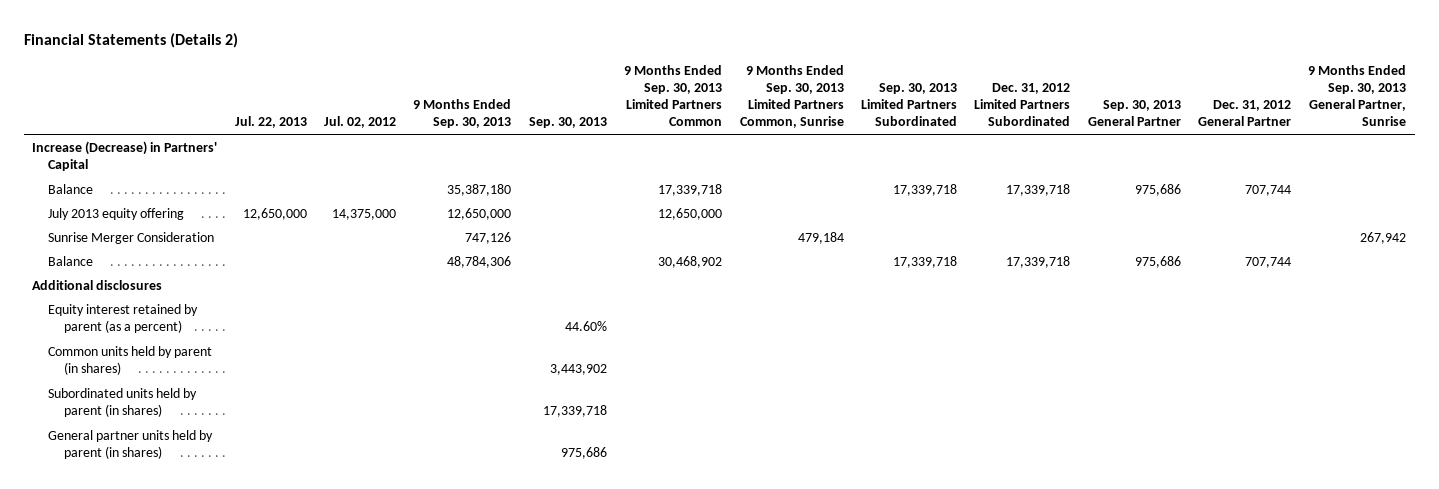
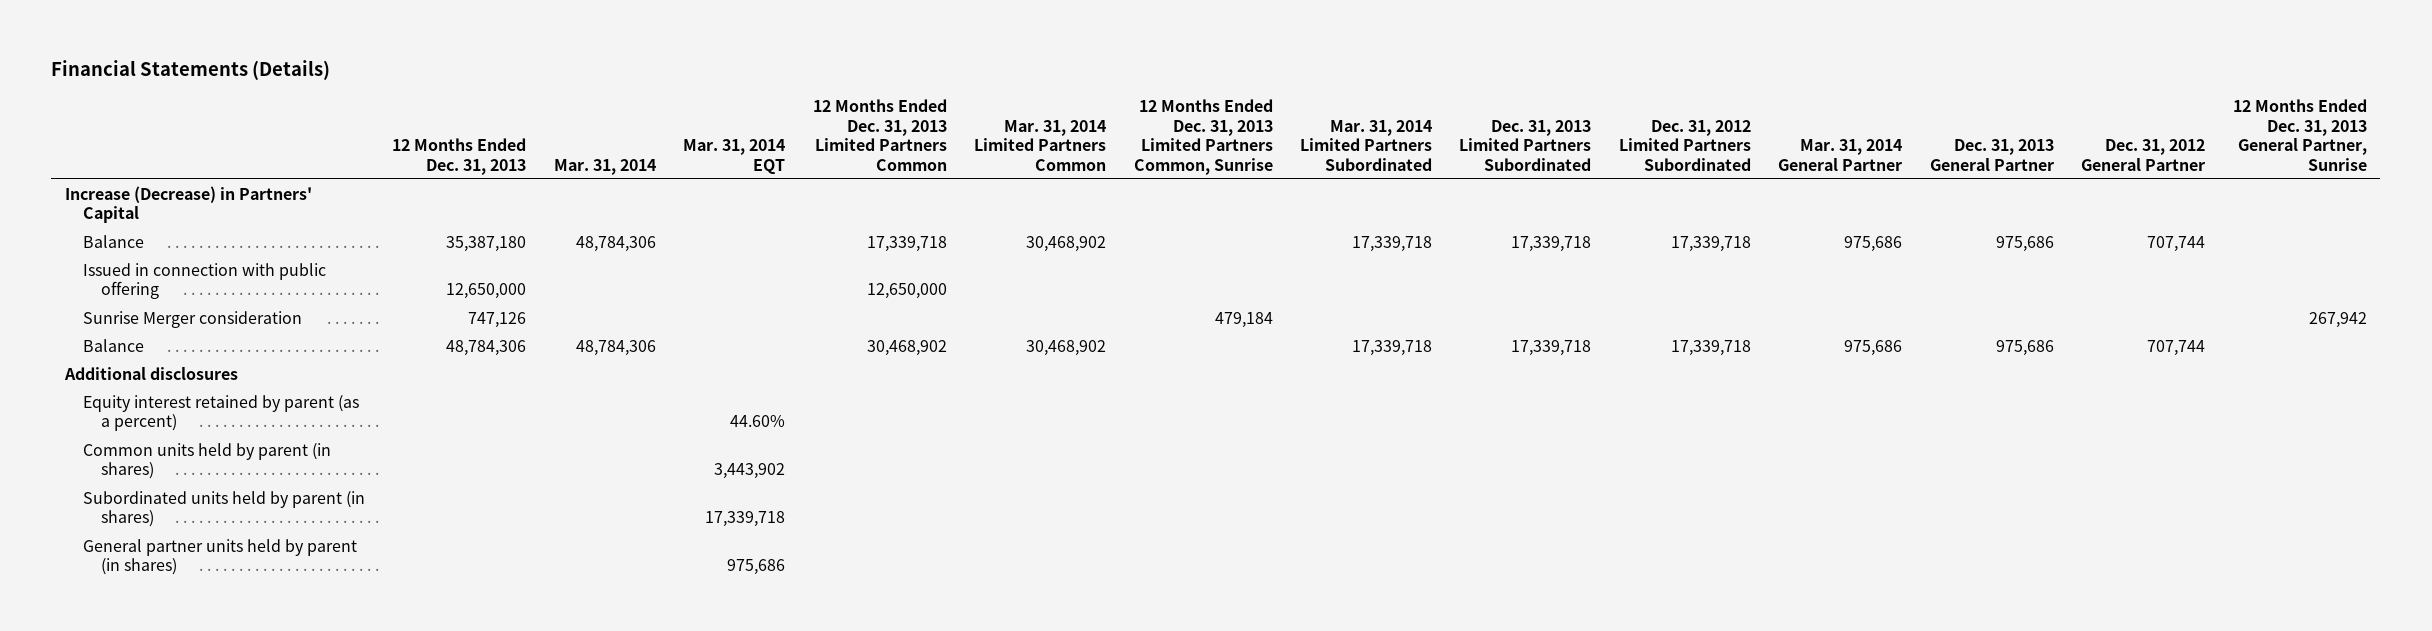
- Financial Statements (Details 2)
+ Financial Statements (Details)
- | Jul. 22, 2013 | Jul. 02, 2012 | 9 Months Ended Sep. 30, 2013 | Sep. 30, 2013 | 9 Months Ended Sep. 30, 2013 Limited Partners Common | 9 Months Ended Sep. 30, 2013 Limited Partners Common, Sunrise | Sep. 30, 2013 Limited Partners Subordinated | Dec. 31, 2012 Limited Partners Subordinated | Sep. 30, 2013 General Partner | Dec. 31, 2012 General Partner | 9 Months Ended Sep. 30, 2013 General Partner, Sunrise
+ | 12 Months Ended Dec. 31, 2013 | Mar. 31, 2014 | Mar. 31, 2014 EQT | 12 Months Ended Dec. 31, 2013 Limited Partners Common | Mar. 31, 2014 Limited Partners Common | 12 Months Ended Dec. 31, 2013 Limited Partners Common, Sunrise | Mar. 31, 2014 Limited Partners Subordinated | Dec. 31, 2013 Limited Partners Subordinated | Dec. 31, 2012 Limited Partners Subordinated | Mar. 31, 2014 General Partner | Dec. 31, 2013 General Partner | Dec. 31, 2012 General Partner | 12 Months Ended Dec. 31, 2013 General Partner, Sunrise
- July 2013 equity offering | 12,650,000 | 14,375,000 | 12,650,000 | | 12,650,000 | | | | | |
- Sunrise Merger Consideration | | | 747,126 | | | 479,184 | | | | | 267,942
+ Issued in connection with public offering | 12,650,000 | | | 12,650,000 | | | | | | | | |
+ Sunrise Merger consideration | 747,126 | | | | | 479,184 | | | | | | | 267,942

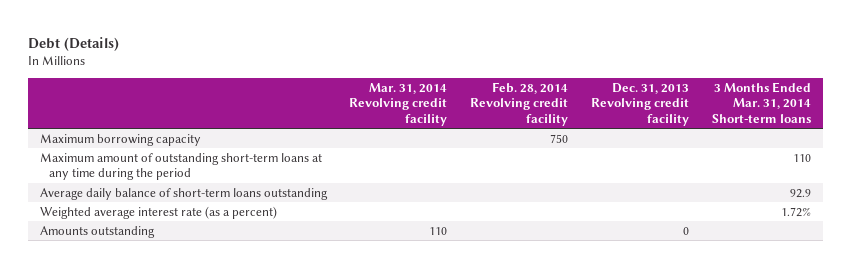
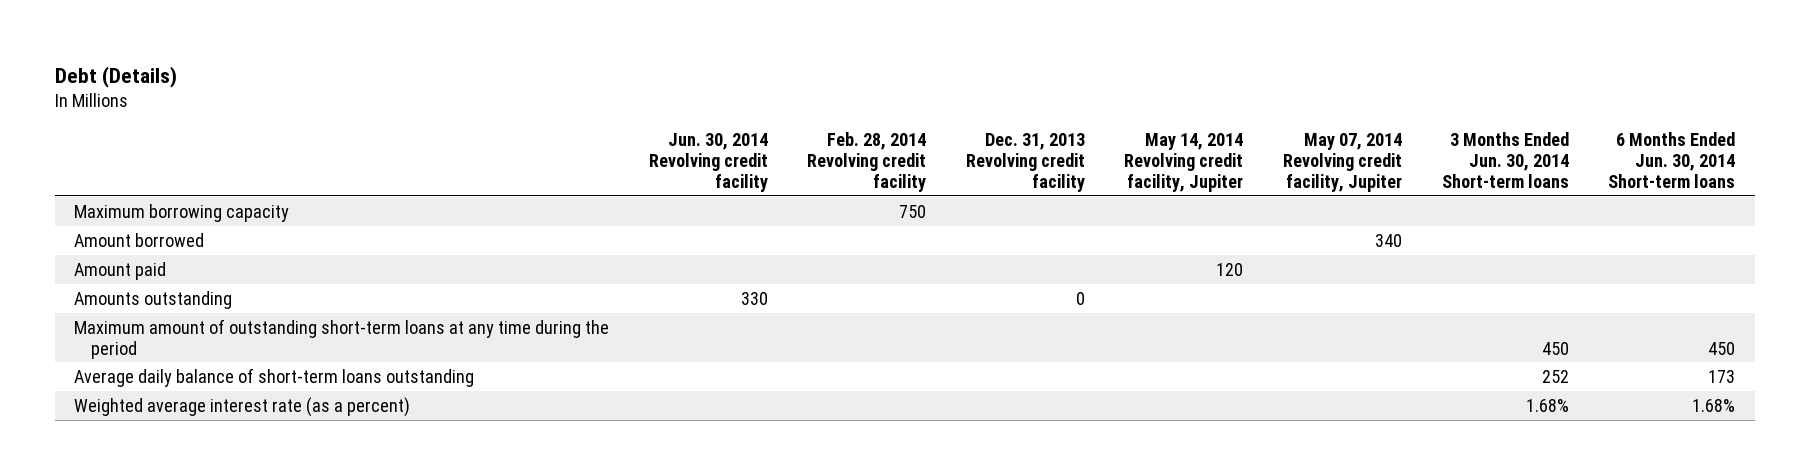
- | Mar. 31, 2014 Revolving credit facility | Feb. 28, 2014 Revolving credit facility | Dec. 31, 2013 Revolving credit facility | 3 Months Ended Mar. 31, 2014 Short-term loans
+ | Jun. 30, 2014 Revolving credit facility | Feb. 28, 2014 Revolving credit facility | Dec. 31, 2013 Revolving credit facility | May 14, 2014 Revolving credit facility, Jupiter | May 07, 2014 Revolving credit facility, Jupiter | 3 Months Ended Jun. 30, 2014 Short-term loans | 6 Months Ended Jun. 30, 2014 Short-term loans
+ Amount borrowed | | | | | 340 | |
+ Amount paid | | | | 120 | | |
moved up: Amounts outstanding | 330 | | 0 | | | |

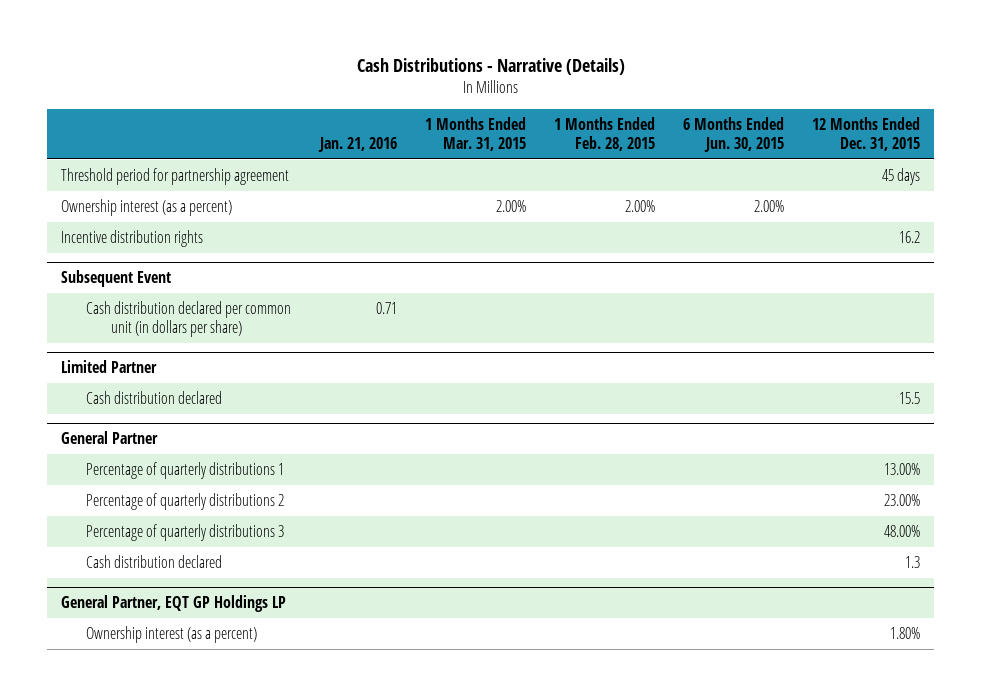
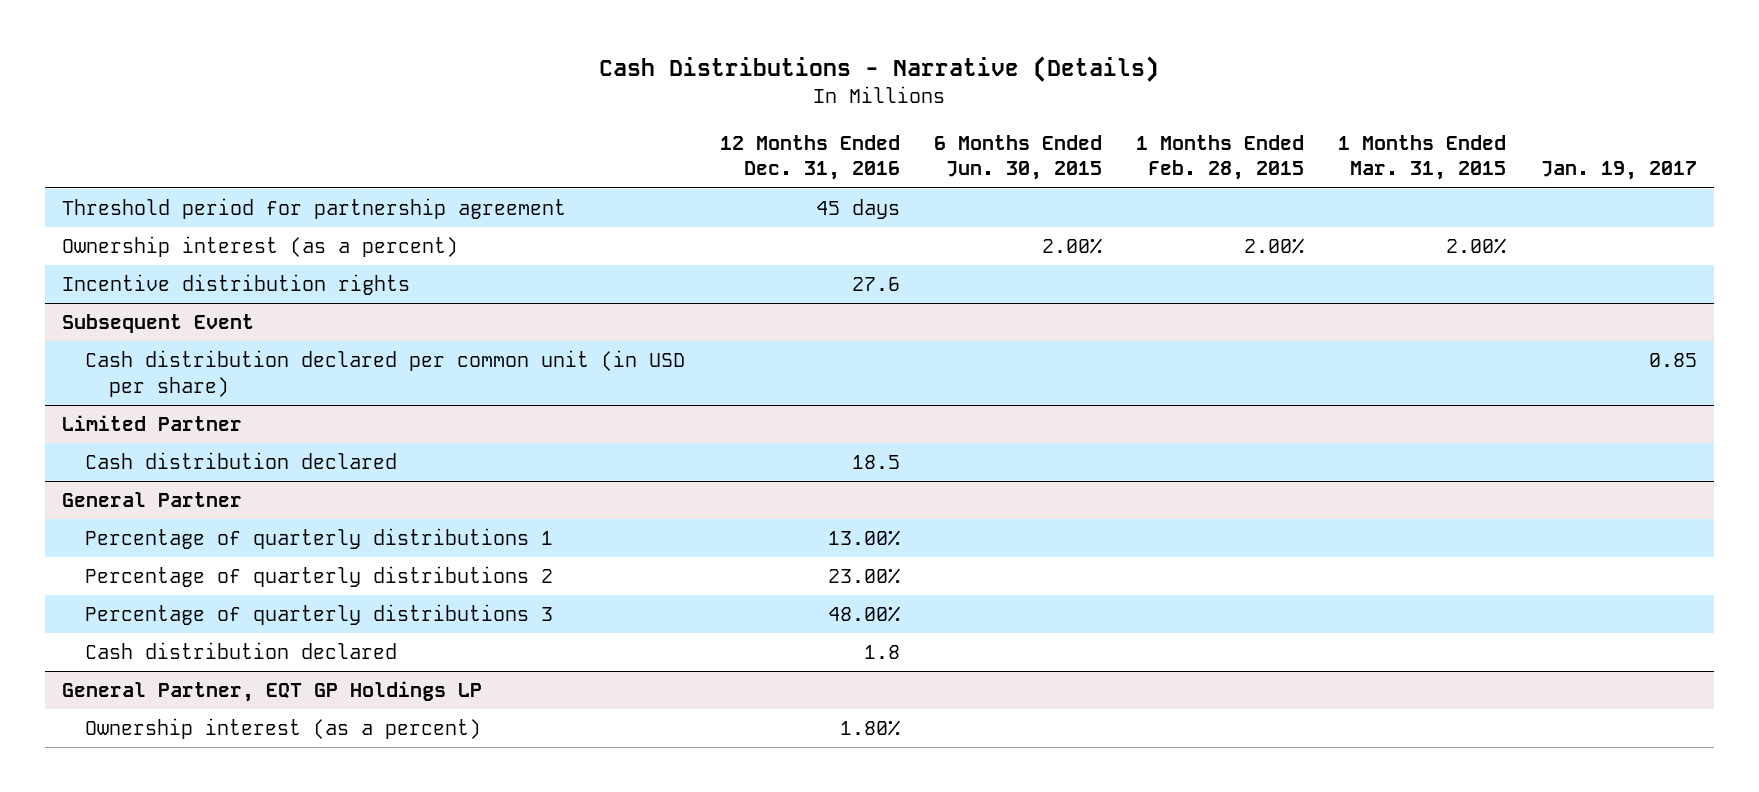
- | Jan. 21, 2016 | 1 Months Ended Mar. 31, 2015 | 1 Months Ended Feb. 28, 2015 | 6 Months Ended Jun. 30, 2015 | 12 Months Ended Dec. 31, 2015
+ | 12 Months Ended Dec. 31, 2016 | 6 Months Ended Jun. 30, 2015 | 1 Months Ended Feb. 28, 2015 | 1 Months Ended Mar. 31, 2015 | Jan. 19, 2017
@ Subsequent Event
- Cash distribution declared per common unit (in dollars per share) | 0.71 | | | |
+ Cash distribution declared per common unit (in USD per share) | | | | | 0.85

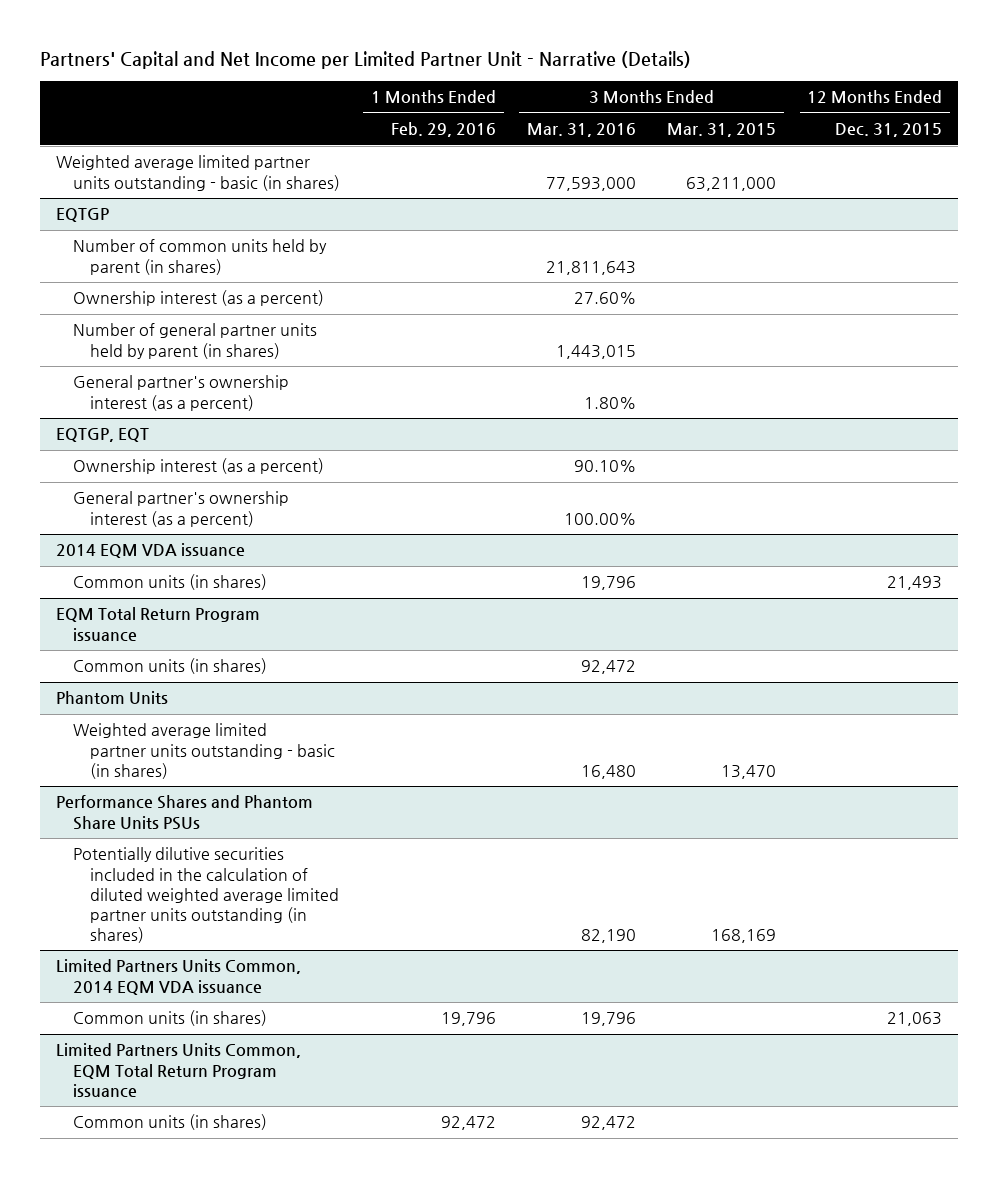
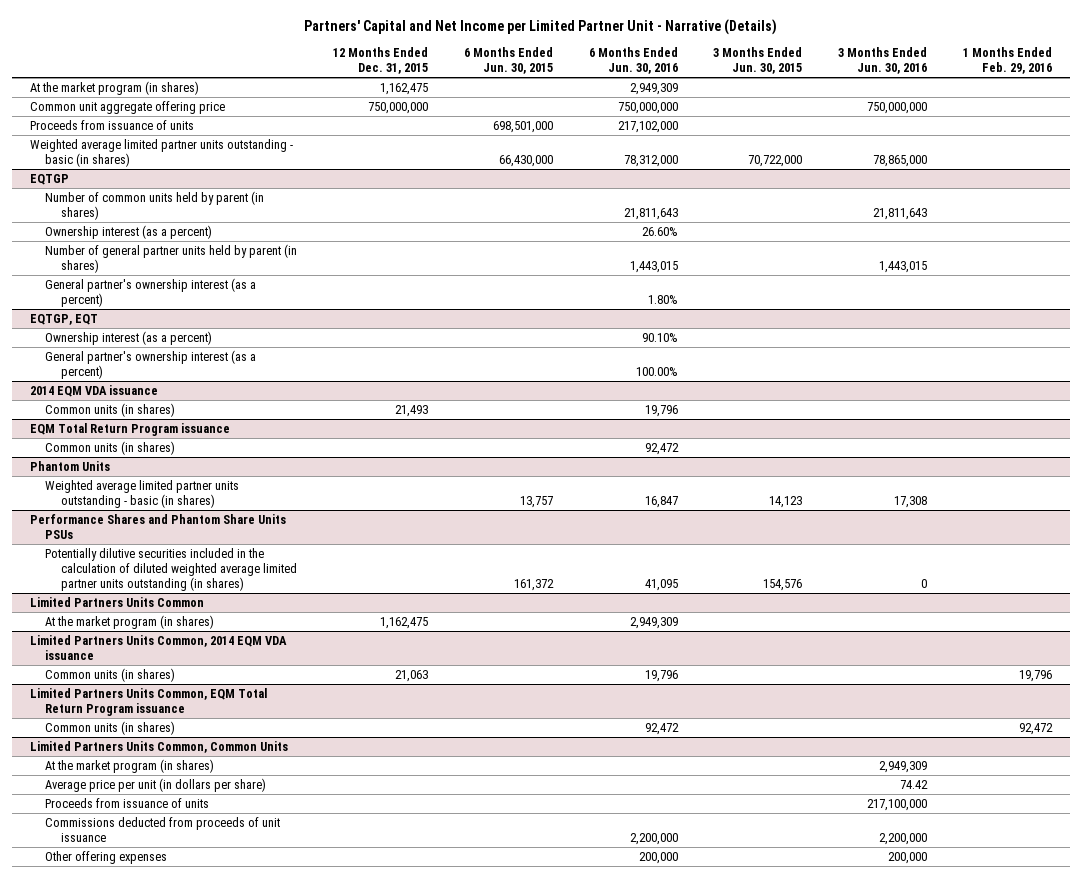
- | 1 Months Ended Feb. 29, 2016 | 3 Months Ended Mar. 31, 2016 | 3 Months Ended Mar. 31, 2015 | 12 Months Ended Dec. 31, 2015
+ | 12 Months Ended Dec. 31, 2015 | 6 Months Ended Jun. 30, 2015 | 6 Months Ended Jun. 30, 2016 | 3 Months Ended Jun. 30, 2015 | 3 Months Ended Jun. 30, 2016 | 1 Months Ended Feb. 29, 2016
+ At the market program (in shares) | 1,162,475 | | 2,949,309 | | |
+ Common unit aggregate offering price | 750,000,000 | | 750,000,000 | | 750,000,000 |
+ Proceeds from issuance of units | | 698,501,000 | 217,102,000 | | |
+ Limited Partners Units Common
+ At the market program (in shares) | 1,162,475 | | 2,949,309 | | |
+ Limited Partners Units Common, Common Units
+ At the market program (in shares) | | | | | 2,949,309 |
+ Average price per unit (in dollars per share) | | | | | 74.42 |
+ Proceeds from issuance of units | | | | | 217,100,000 |
+ Commissions deducted from proceeds of unit issuance | | | 2,200,000 | | 2,200,000 |
+ Other offering expenses | | | 200,000 | | 200,000 |

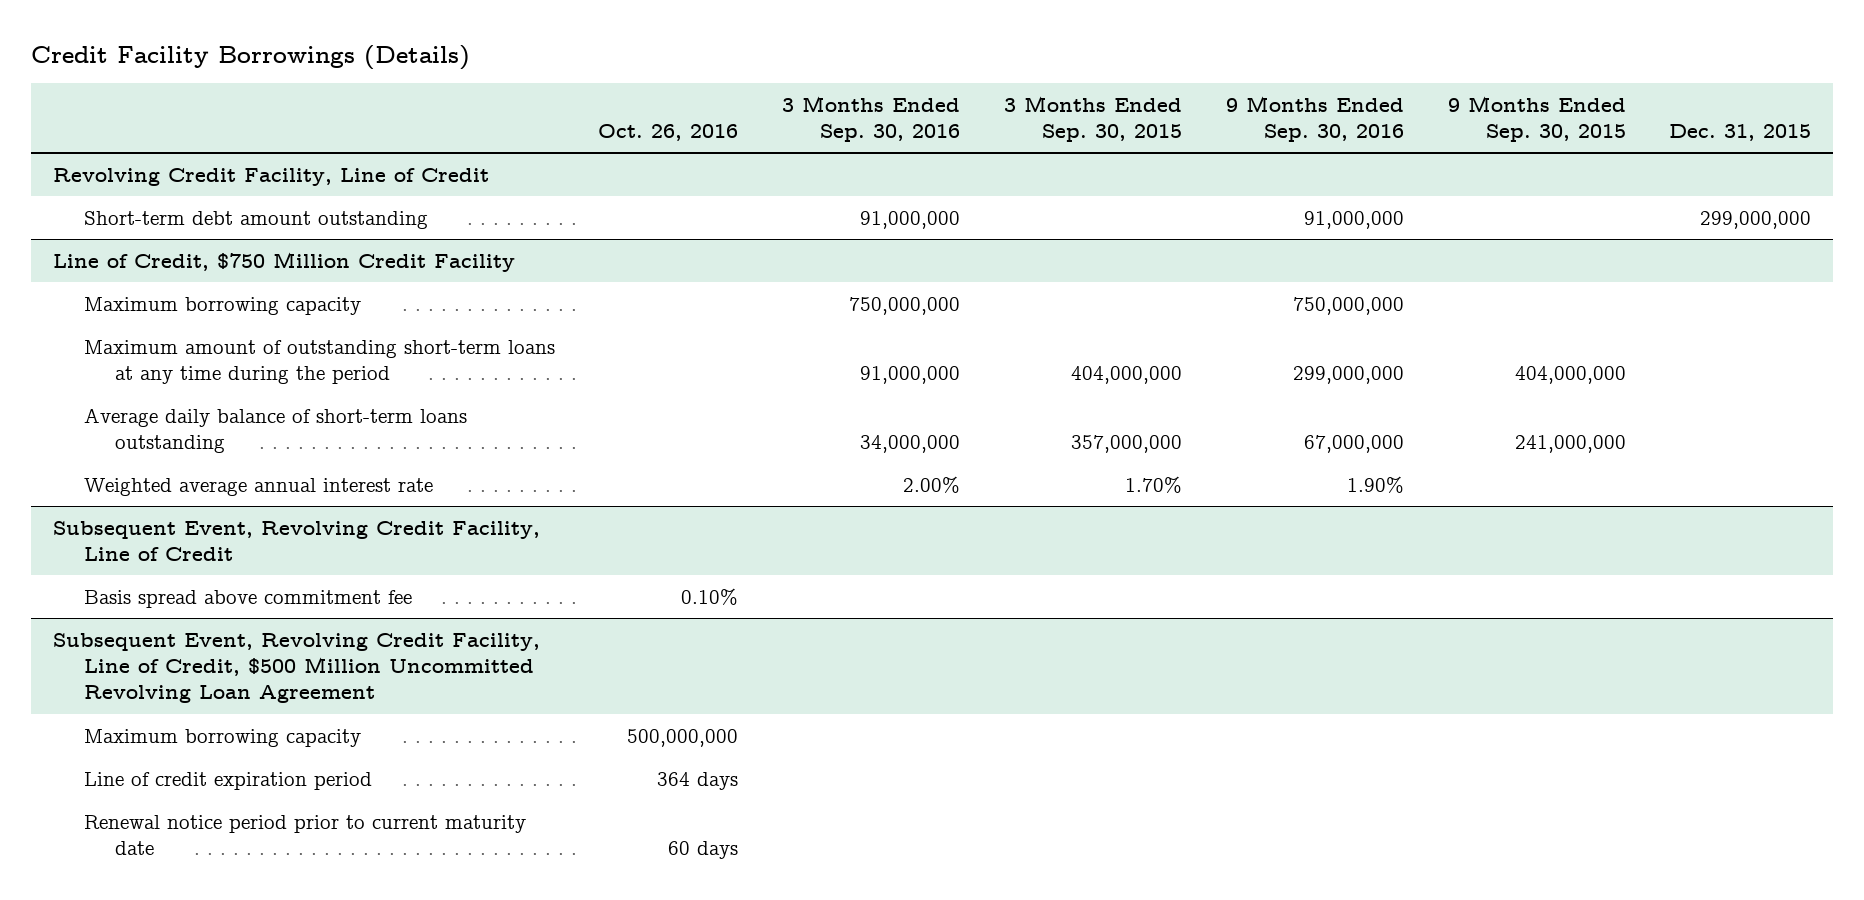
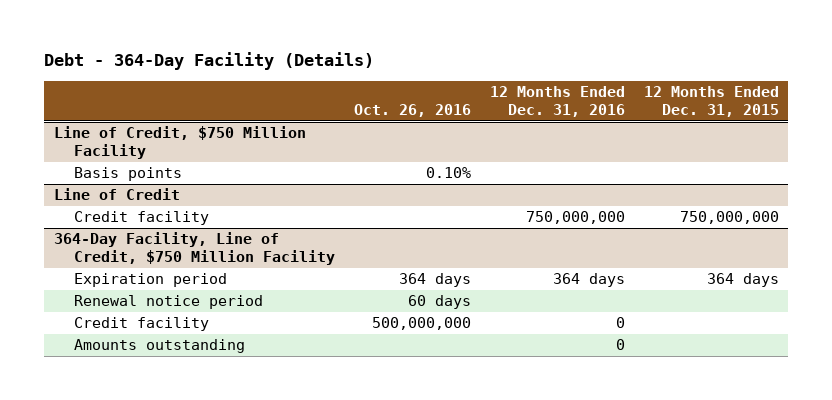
- Credit Facility Borrowings (Details)
+ Debt - 364-Day Facility (Details)
- | Oct. 26, 2016 | 3 Months Ended Sep. 30, 2016 | 3 Months Ended Sep. 30, 2015 | 9 Months Ended Sep. 30, 2016 | 9 Months Ended Sep. 30, 2015 | Dec. 31, 2015
+ | Oct. 26, 2016 | 12 Months Ended Dec. 31, 2016 | 12 Months Ended Dec. 31, 2015
- Revolving Credit Facility, Line of Credit
- Short-term debt amount outstanding | | 91,000,000 | | 91,000,000 | | 299,000,000
- Line of Credit, $750 Million Credit Facility
- Maximum borrowing capacity | | 750,000,000 | | 750,000,000 | |
- Maximum amount of outstanding short-term loans at any time during the period | | 91,000,000 | 404,000,000 | 299,000,000 | 404,000,000 |
- Average daily balance of short-term loans outstanding | | 34,000,000 | 357,000,000 | 67,000,000 | 241,000,000 |
- Weighted average annual interest rate | | 2.00% | 1.70% | 1.90% | |
- Subsequent Event, Revolving Credit Facility, Line of Credit
- Basis spread above commitment fee | 0.10% | | | | |
- Subsequent Event, Revolving Credit Facility, Line of Credit, $500 Million Uncommitted Revolving Loan Agreement
- Maximum borrowing capacity | 500,000,000 | | | | |
- Line of credit expiration period | 364 days | | | | |
- Renewal notice period prior to current maturity date | 60 days | | | | |
+ Line of Credit, $750 Million Facility
+ Basis points | 0.10% | |
+ Line of Credit
+ Credit facility | | 750,000,000 | 750,000,000
+ 364-Day Facility, Line of Credit, $750 Million Facility
+ Expiration period | 364 days | 364 days | 364 days
+ Renewal notice period | 60 days | |
+ Credit facility | 500,000,000 | 0 |
+ Amounts outstanding | | 0 |

